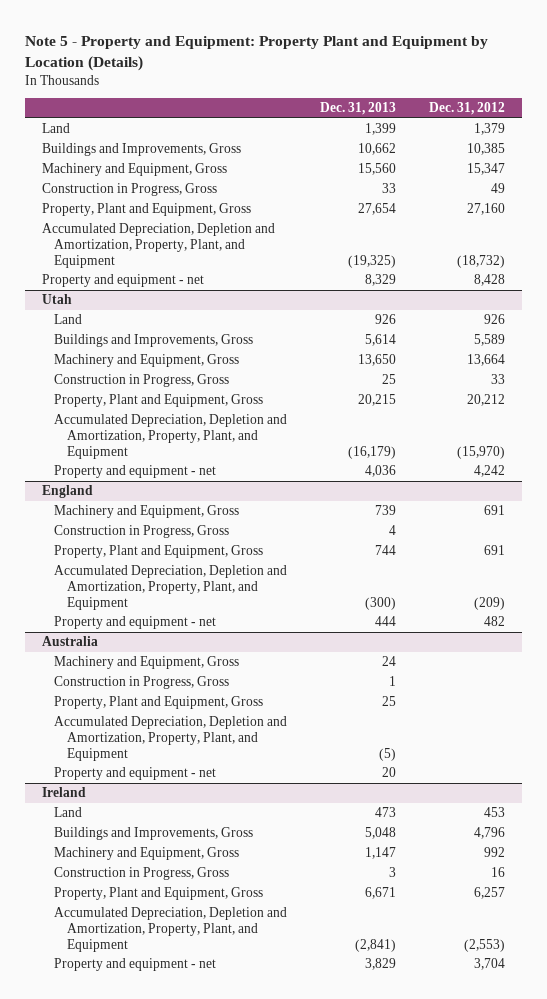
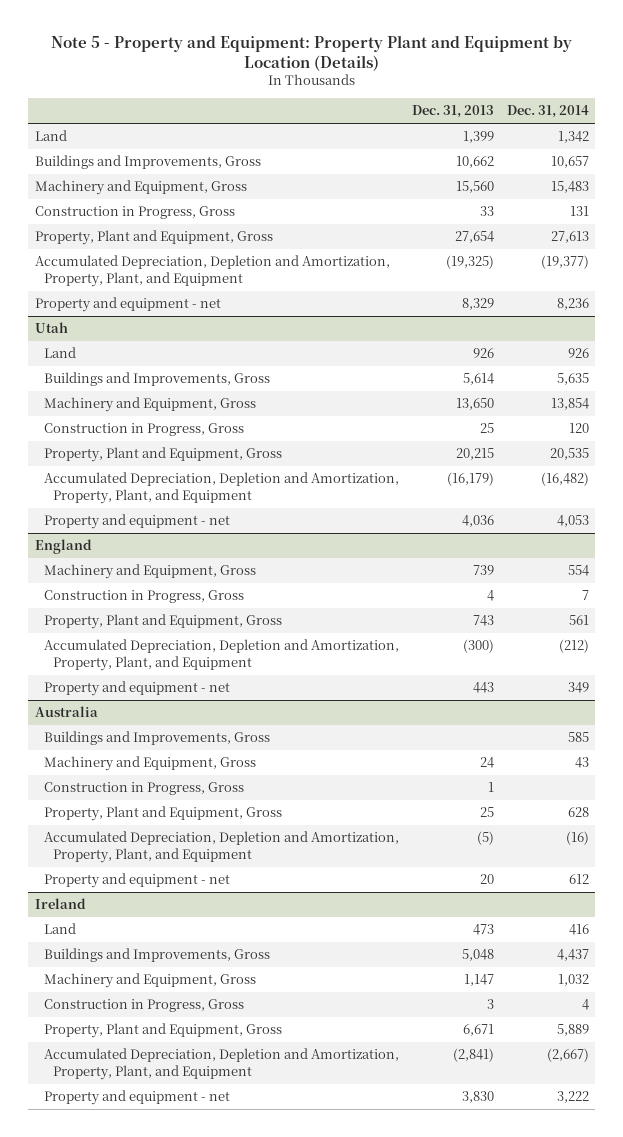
- | Dec. 31, 2013 | Dec. 31, 2012
+ | Dec. 31, 2013 | Dec. 31, 2014
@ England
- Property, Plant and Equipment, Gross | 744 | 691
+ Property, Plant and Equipment, Gross | 743 | 561
- Property and equipment - net | 444 | 482
+ Property and equipment - net | 443 | 349
@ Australia
+ Buildings and Improvements, Gross | | 585
@ Ireland
- Property and equipment - net | 3,829 | 3,704
+ Property and equipment - net | 3,830 | 3,222

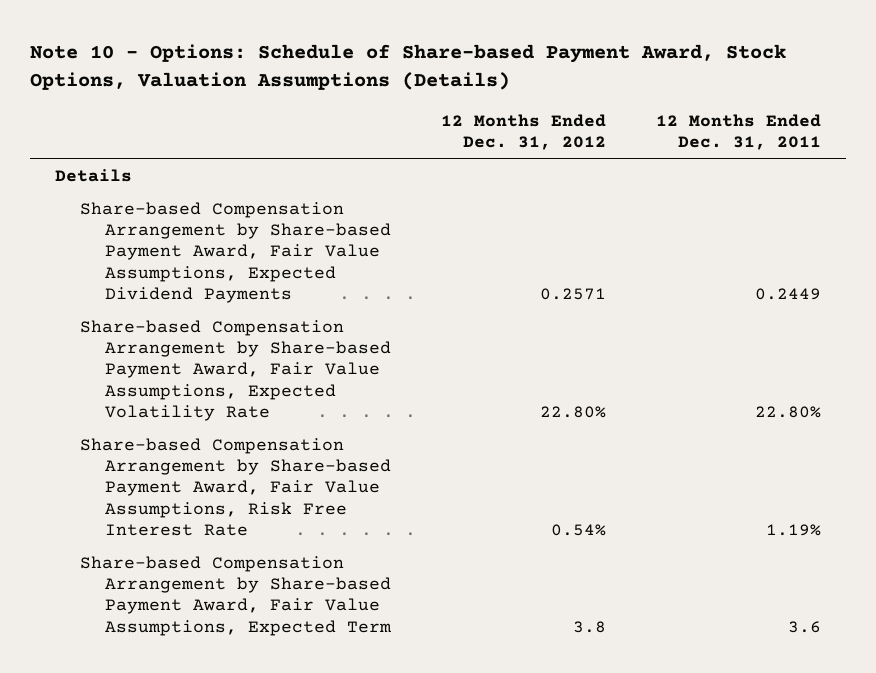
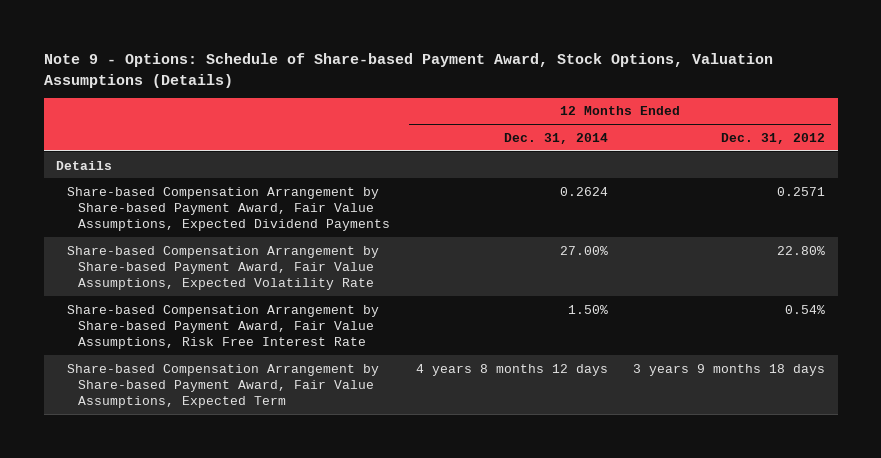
- Note 10 - Options: Schedule of Share-based Payment Award, Stock Options, Valuation Assumptions (Details)
+ Note 9 - Options: Schedule of Share-based Payment Award, Stock Options, Valuation Assumptions (Details)
- | 12 Months Ended Dec. 31, 2012 | 12 Months Ended Dec. 31, 2011
+ | 12 Months Ended Dec. 31, 2014 | 12 Months Ended Dec. 31, 2012
- Share-based Compensation Arrangement by Share-based Payment Award, Fair Value Assumptions, Expected Term | 3.8 | 3.6
+ Share-based Compensation Arrangement by Share-based Payment Award, Fair Value Assumptions, Expected Term | 4 years 8 months 12 days | 3 years 9 months 18 days

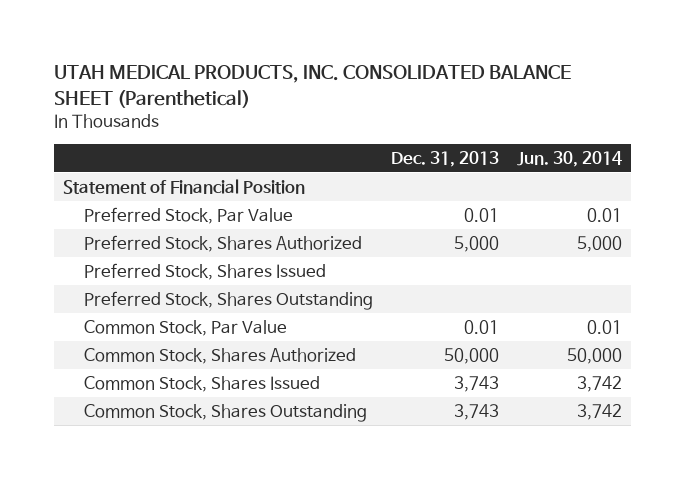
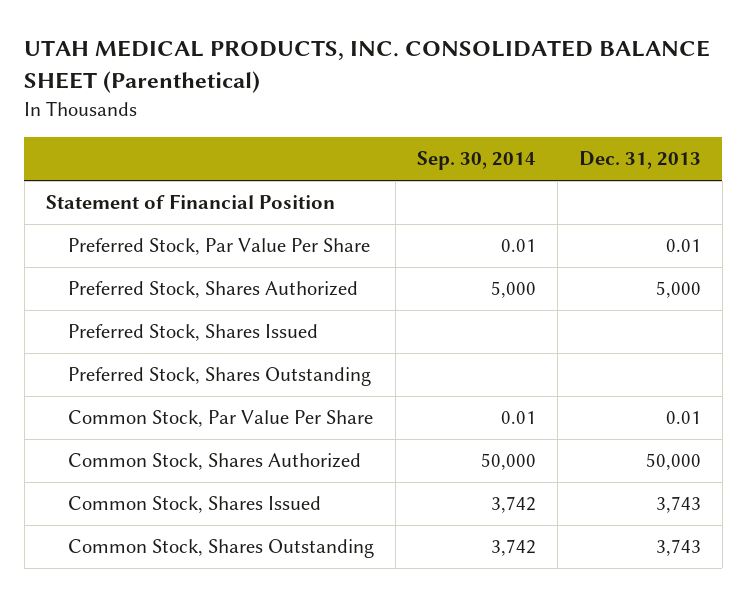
- | Dec. 31, 2013 | Jun. 30, 2014
+ | Sep. 30, 2014 | Dec. 31, 2013
- Preferred Stock, Par Value | 0.01 | 0.01
+ Preferred Stock, Par Value Per Share | 0.01 | 0.01
- Common Stock, Par Value | 0.01 | 0.01
+ Common Stock, Par Value Per Share | 0.01 | 0.01

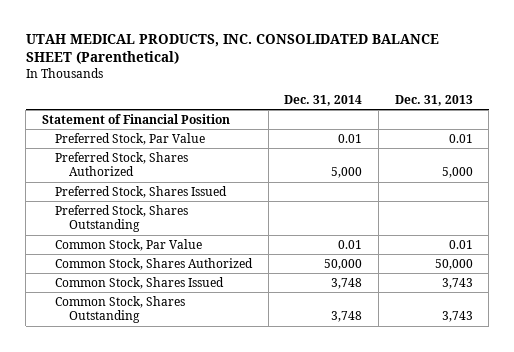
- | Sep. 30, 2014 | Dec. 31, 2013
+ | Dec. 31, 2014 | Dec. 31, 2013
- Preferred Stock, Par Value Per Share | 0.01 | 0.01
+ Preferred Stock, Par Value | 0.01 | 0.01
- Common Stock, Par Value Per Share | 0.01 | 0.01
+ Common Stock, Par Value | 0.01 | 0.01

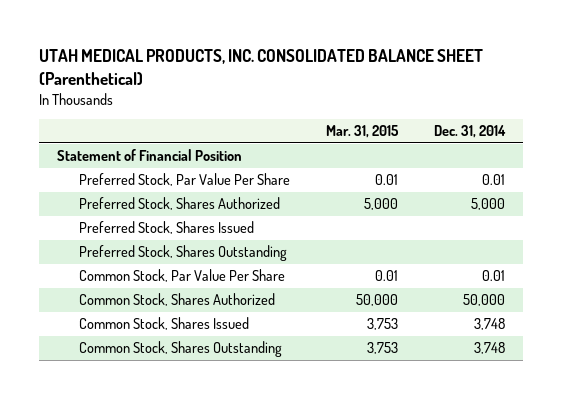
- | Dec. 31, 2014 | Dec. 31, 2013
+ | Mar. 31, 2015 | Dec. 31, 2014
- Preferred Stock, Par Value | 0.01 | 0.01
+ Preferred Stock, Par Value Per Share | 0.01 | 0.01
- Common Stock, Par Value | 0.01 | 0.01
+ Common Stock, Par Value Per Share | 0.01 | 0.01

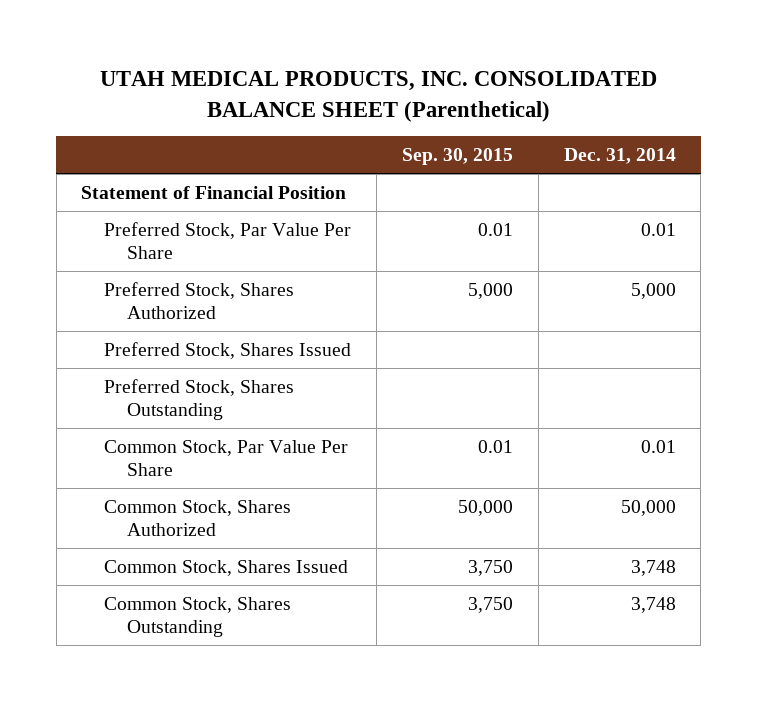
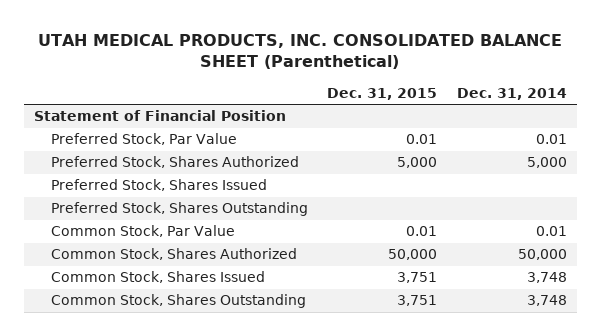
- | Sep. 30, 2015 | Dec. 31, 2014
+ | Dec. 31, 2015 | Dec. 31, 2014
- Preferred Stock, Par Value Per Share | 0.01 | 0.01
+ Preferred Stock, Par Value | 0.01 | 0.01
- Common Stock, Par Value Per Share | 0.01 | 0.01
+ Common Stock, Par Value | 0.01 | 0.01

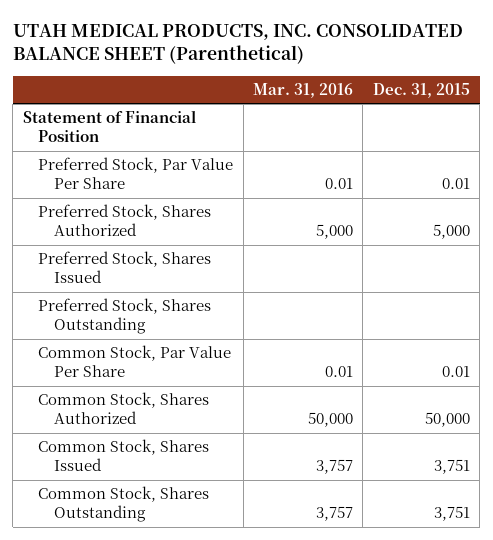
- | Dec. 31, 2015 | Dec. 31, 2014
+ | Mar. 31, 2016 | Dec. 31, 2015
- Preferred Stock, Par Value | 0.01 | 0.01
+ Preferred Stock, Par Value Per Share | 0.01 | 0.01
- Common Stock, Par Value | 0.01 | 0.01
+ Common Stock, Par Value Per Share | 0.01 | 0.01

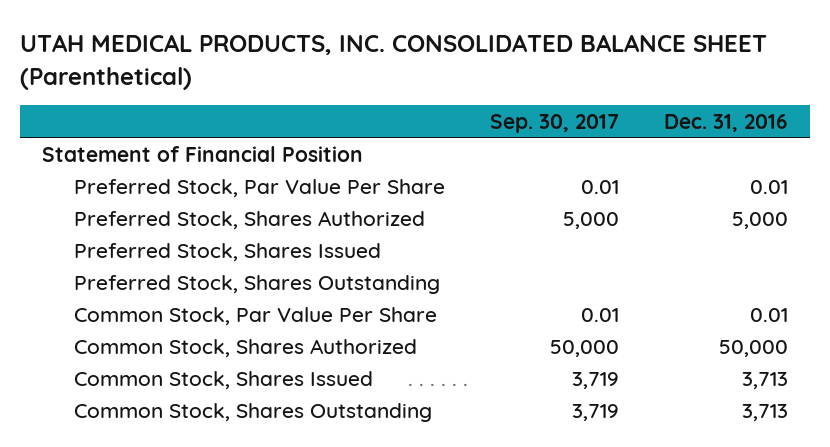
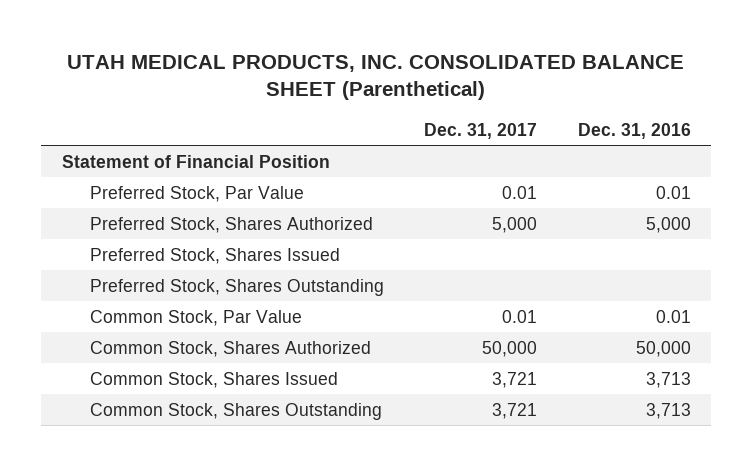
- | Sep. 30, 2017 | Dec. 31, 2016
+ | Dec. 31, 2017 | Dec. 31, 2016
- Preferred Stock, Par Value Per Share | 0.01 | 0.01
+ Preferred Stock, Par Value | 0.01 | 0.01
- Common Stock, Par Value Per Share | 0.01 | 0.01
+ Common Stock, Par Value | 0.01 | 0.01

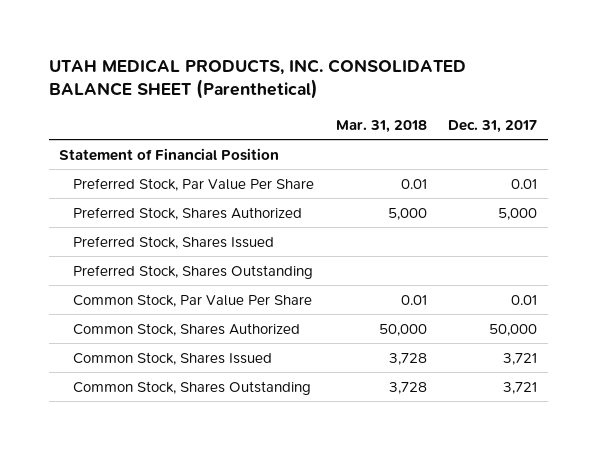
- | Dec. 31, 2017 | Dec. 31, 2016
+ | Mar. 31, 2018 | Dec. 31, 2017
- Preferred Stock, Par Value | 0.01 | 0.01
+ Preferred Stock, Par Value Per Share | 0.01 | 0.01
- Common Stock, Par Value | 0.01 | 0.01
+ Common Stock, Par Value Per Share | 0.01 | 0.01

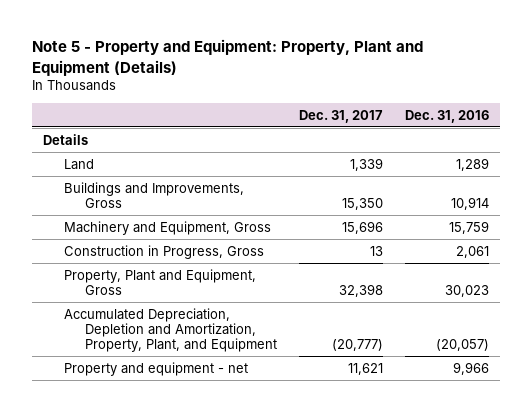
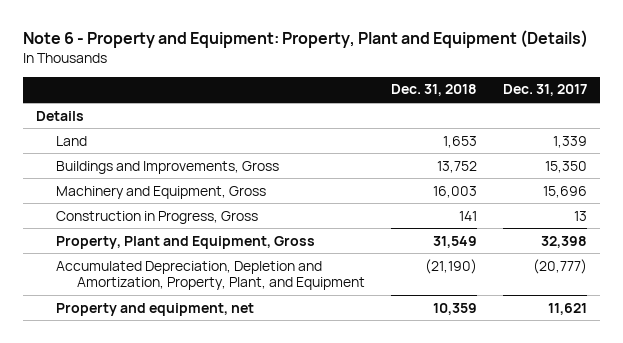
- Note 5 - Property and Equipment: Property, Plant and Equipment (Details)
+ Note 6 - Property and Equipment: Property, Plant and Equipment (Details)
- | Dec. 31, 2017 | Dec. 31, 2016
+ | Dec. 31, 2018 | Dec. 31, 2017
- Property and equipment - net | 11,621 | 9,966
+ Property and equipment, net | 10,359 | 11,621

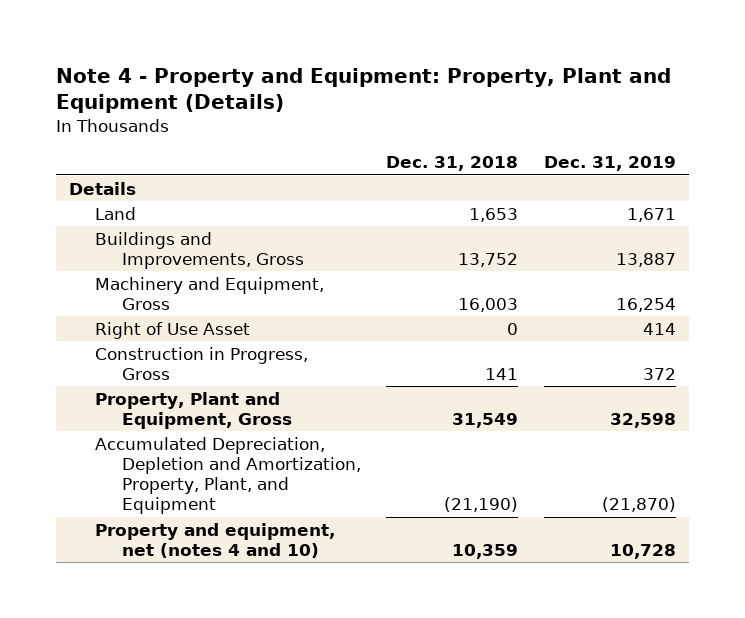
- Note 6 - Property and Equipment: Property, Plant and Equipment (Details)
+ Note 4 - Property and Equipment: Property, Plant and Equipment (Details)
- | Dec. 31, 2018 | Dec. 31, 2017
+ | Dec. 31, 2018 | Dec. 31, 2019
+ Right of Use Asset | 0 | 414
- Property and equipment, net | 10,359 | 11,621
+ Property and equipment, net (notes 4 and 10) | 10,359 | 10,728

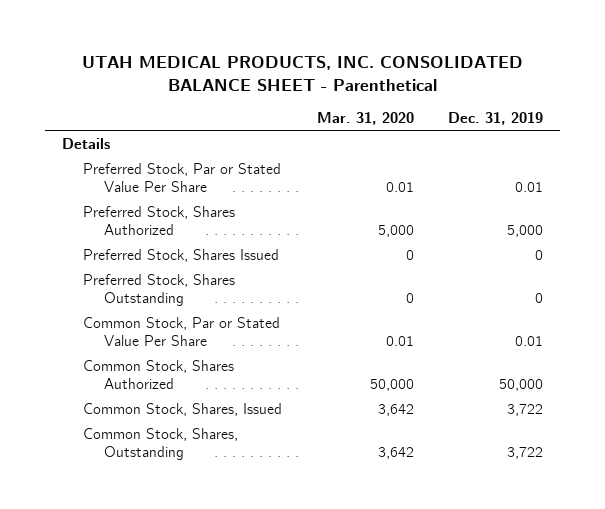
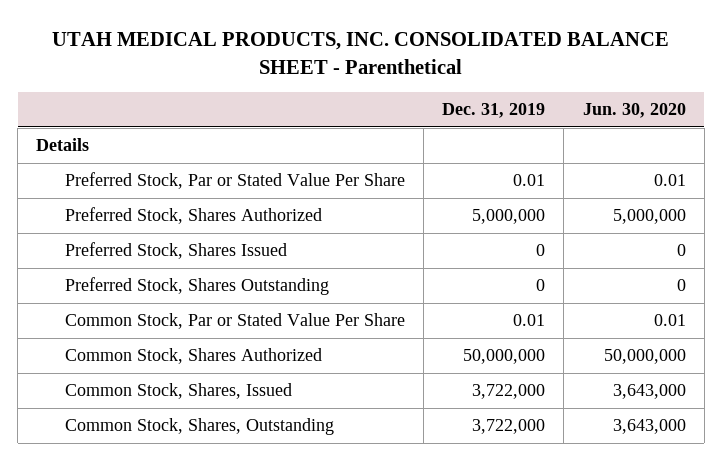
- | Mar. 31, 2020 | Dec. 31, 2019
+ | Dec. 31, 2019 | Jun. 30, 2020
- Preferred Stock, Shares Authorized | 5,000 | 5,000
+ Preferred Stock, Shares Authorized | 5,000,000 | 5,000,000
- Common Stock, Shares Authorized | 50,000 | 50,000
- Common Stock, Shares, Issued | 3,642 | 3,722
- Common Stock, Shares, Outstanding | 3,642 | 3,722
+ Common Stock, Shares Authorized | 50,000,000 | 50,000,000
+ Common Stock, Shares, Issued | 3,722,000 | 3,643,000
+ Common Stock, Shares, Outstanding | 3,722,000 | 3,643,000

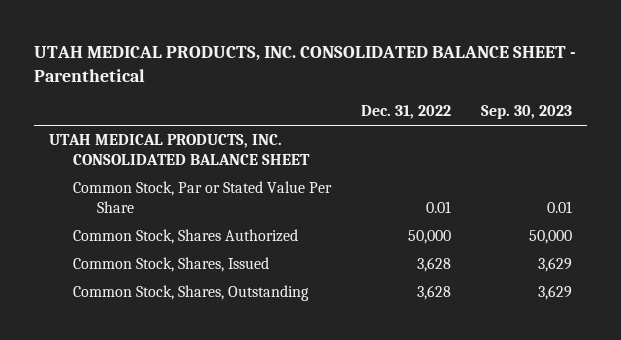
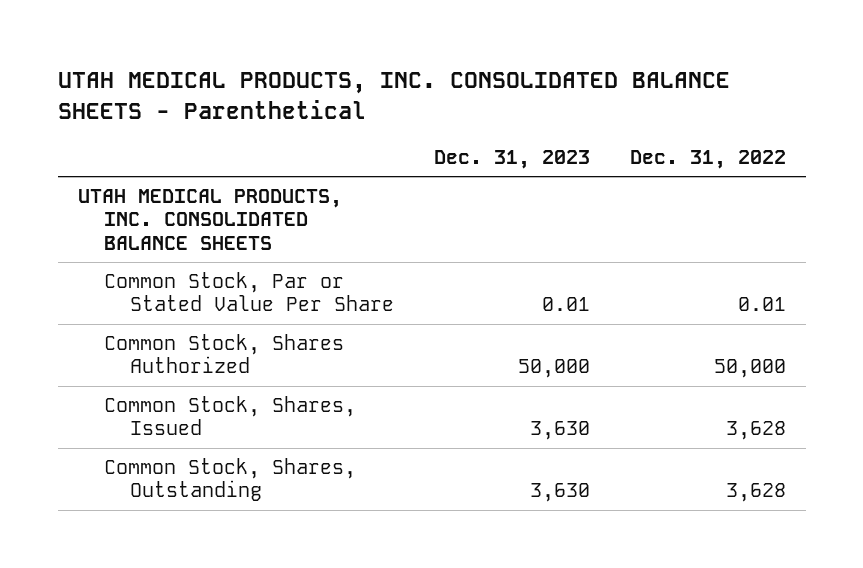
- UTAH MEDICAL PRODUCTS, INC. CONSOLIDATED BALANCE SHEET - Parenthetical
+ UTAH MEDICAL PRODUCTS, INC. CONSOLIDATED BALANCE SHEETS - Parenthetical
- | Dec. 31, 2022 | Sep. 30, 2023
+ | Dec. 31, 2023 | Dec. 31, 2022
- UTAH MEDICAL PRODUCTS, INC. CONSOLIDATED BALANCE SHEET
+ UTAH MEDICAL PRODUCTS, INC. CONSOLIDATED BALANCE SHEETS

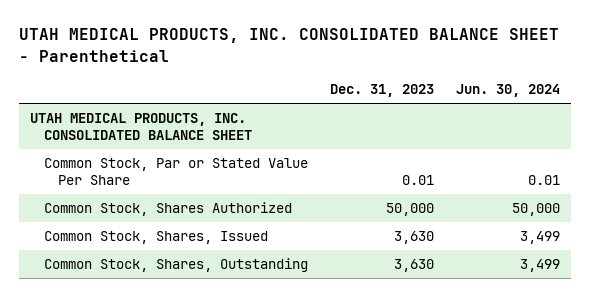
- UTAH MEDICAL PRODUCTS, INC. CONSOLIDATED BALANCE SHEETS - Parenthetical
+ UTAH MEDICAL PRODUCTS, INC. CONSOLIDATED BALANCE SHEET - Parenthetical
- | Dec. 31, 2023 | Dec. 31, 2022
+ | Dec. 31, 2023 | Jun. 30, 2024
- UTAH MEDICAL PRODUCTS, INC. CONSOLIDATED BALANCE SHEETS
+ UTAH MEDICAL PRODUCTS, INC. CONSOLIDATED BALANCE SHEET

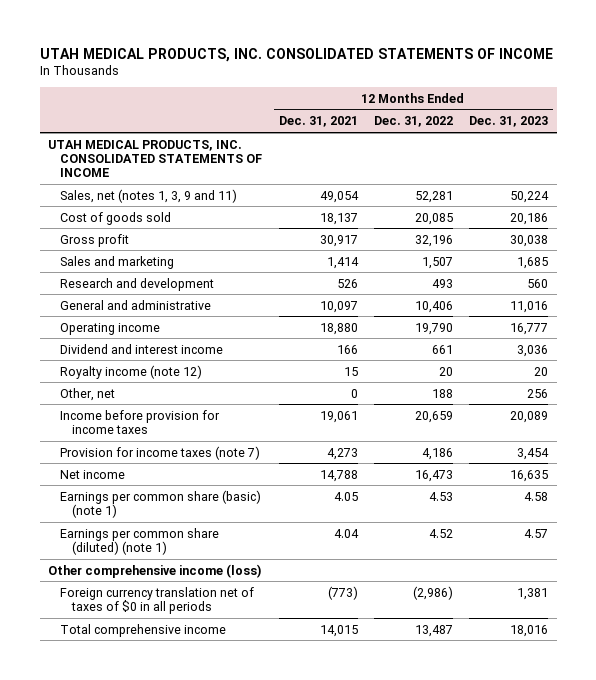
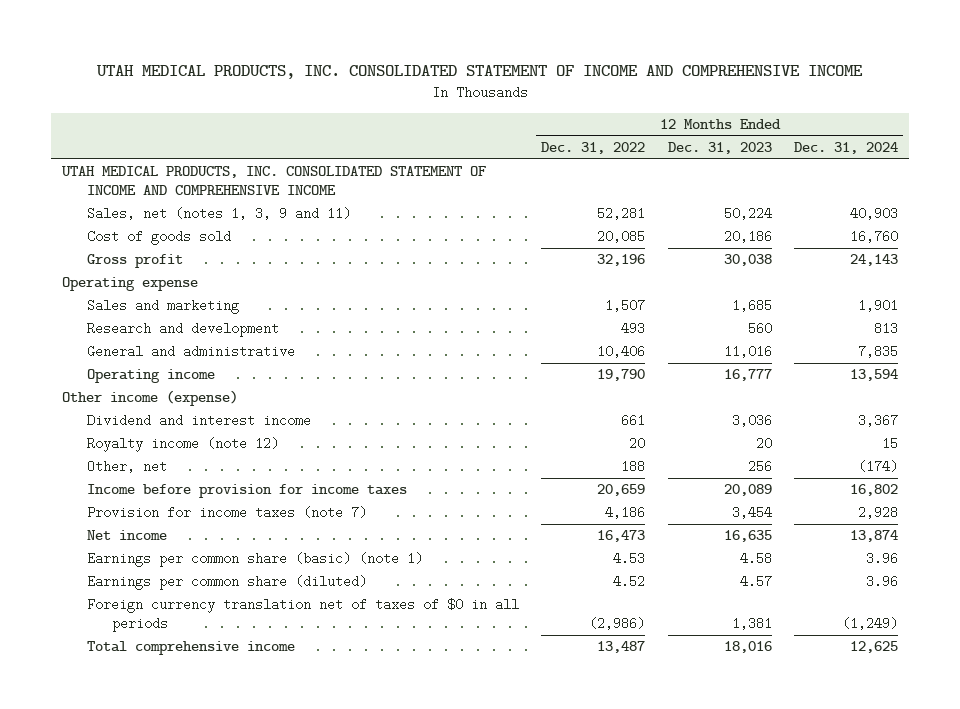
- UTAH MEDICAL PRODUCTS, INC. CONSOLIDATED STATEMENTS OF INCOME
+ UTAH MEDICAL PRODUCTS, INC. CONSOLIDATED STATEMENT OF INCOME AND COMPREHENSIVE INCOME
- | 12 Months Ended Dec. 31, 2021 | 12 Months Ended Dec. 31, 2022 | 12 Months Ended Dec. 31, 2023
+ | 12 Months Ended Dec. 31, 2022 | 12 Months Ended Dec. 31, 2023 | 12 Months Ended Dec. 31, 2024
- UTAH MEDICAL PRODUCTS, INC. CONSOLIDATED STATEMENTS OF INCOME
+ UTAH MEDICAL PRODUCTS, INC. CONSOLIDATED STATEMENT OF INCOME AND COMPREHENSIVE INCOME
+ Operating expense
+ Other income (expense)
- Earnings per common share (diluted) (note 1) | 4.04 | 4.52 | 4.57
- Other comprehensive income (loss)
+ Earnings per common share (diluted) | 4.52 | 4.57 | 3.96

